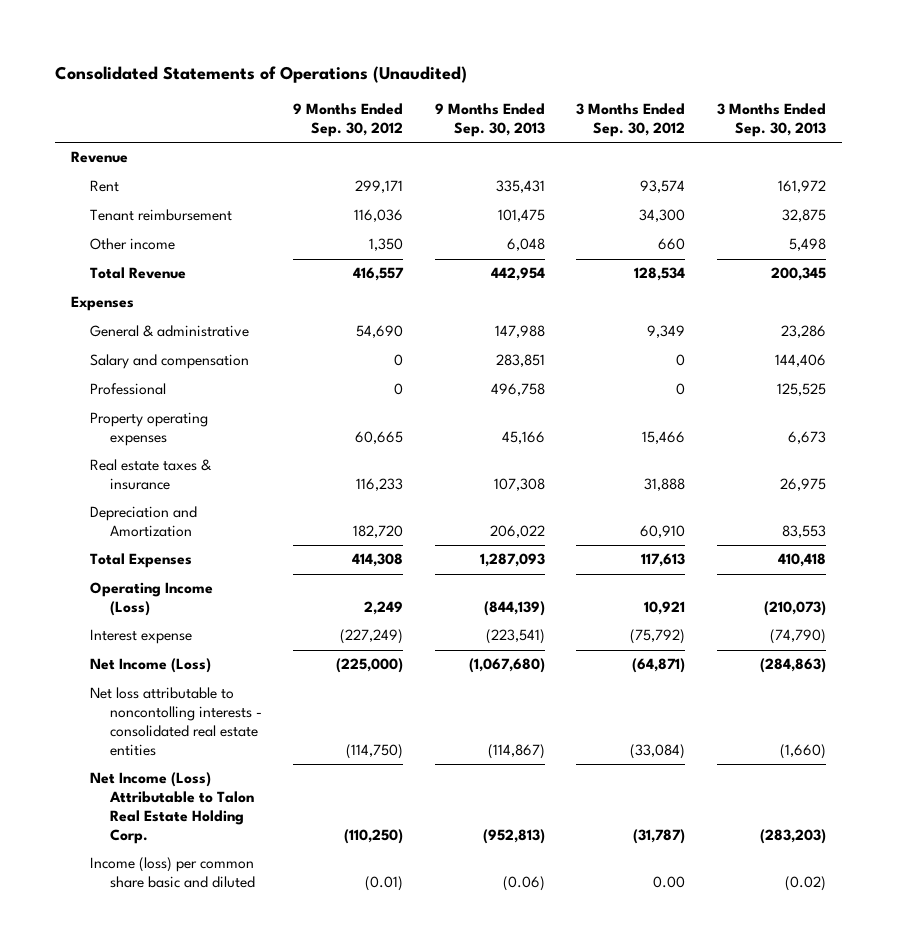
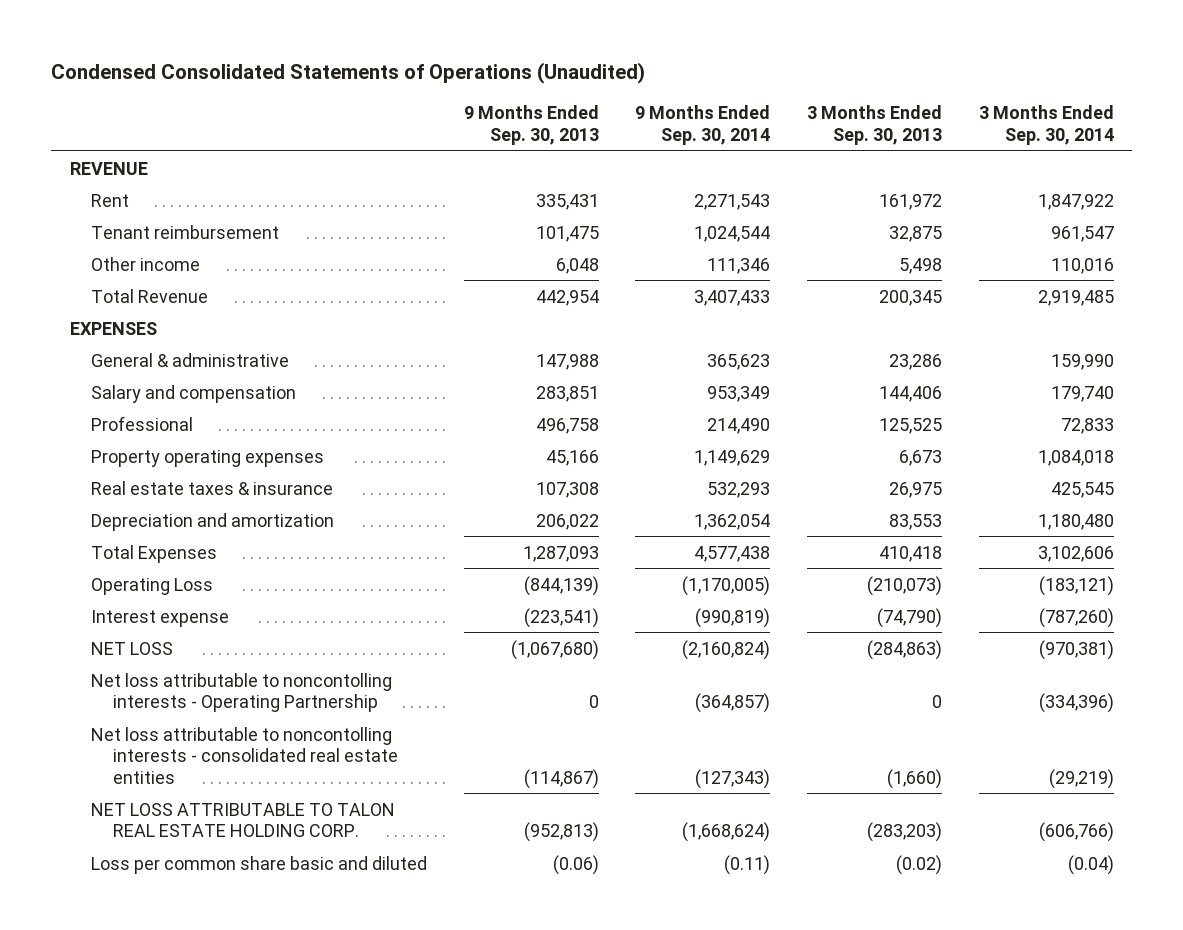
- Consolidated Statements of Operations (Unaudited)
+ Condensed Consolidated Statements of Operations (Unaudited)
- | 9 Months Ended Sep. 30, 2012 | 9 Months Ended Sep. 30, 2013 | 3 Months Ended Sep. 30, 2012 | 3 Months Ended Sep. 30, 2013
+ | 9 Months Ended Sep. 30, 2013 | 9 Months Ended Sep. 30, 2014 | 3 Months Ended Sep. 30, 2013 | 3 Months Ended Sep. 30, 2014
- Revenue
+ REVENUE
- Expenses
+ EXPENSES
- Depreciation and Amortization | 182,720 | 206,022 | 60,910 | 83,553
+ Depreciation and amortization | 206,022 | 1,362,054 | 83,553 | 1,180,480
- Operating Income (Loss) | 2,249 | (844,139) | 10,921 | (210,073)
+ Operating Loss | (844,139) | (1,170,005) | (210,073) | (183,121)
- Net Income (Loss) | (225,000) | (1,067,680) | (64,871) | (284,863)
+ NET LOSS | (1,067,680) | (2,160,824) | (284,863) | (970,381)
+ Net loss attributable to noncontolling interests - Operating Partnership | 0 | (364,857) | 0 | (334,396)
- Net Income (Loss) Attributable to Talon Real Estate Holding Corp. | (110,250) | (952,813) | (31,787) | (283,203)
- Income (loss) per common share basic and diluted | (0.01) | (0.06) | 0.00 | (0.02)
+ NET LOSS ATTRIBUTABLE TO TALON REAL ESTATE HOLDING CORP. | (952,813) | (1,668,624) | (283,203) | (606,766)
+ Loss per common share basic and diluted | (0.06) | (0.11) | (0.02) | (0.04)

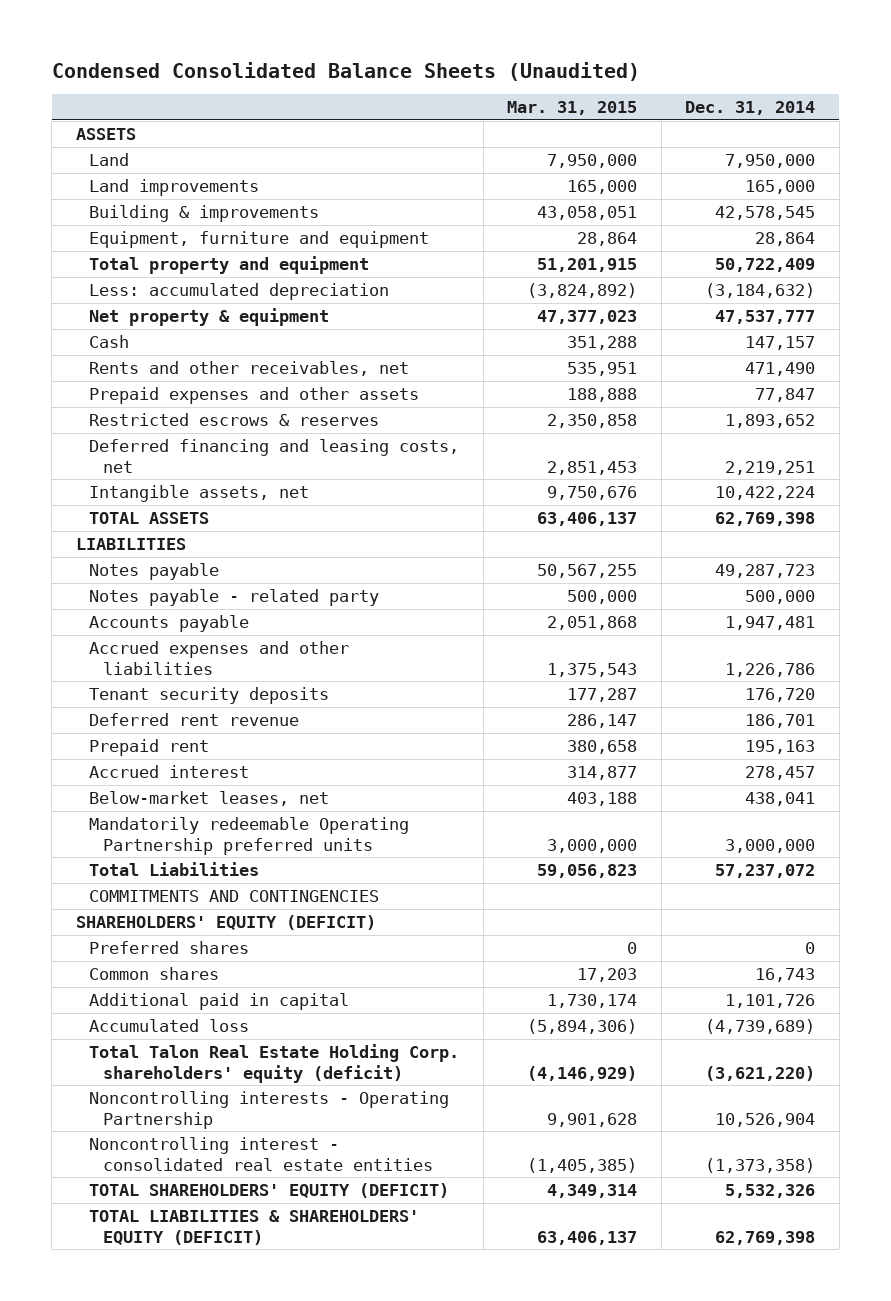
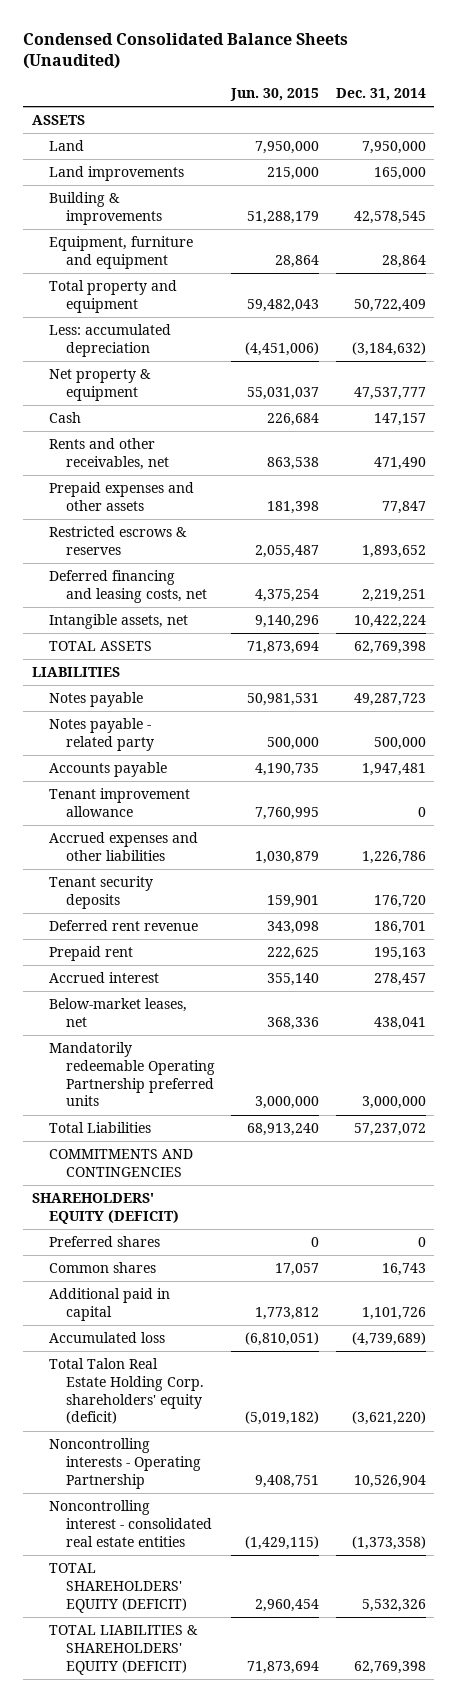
- | Mar. 31, 2015 | Dec. 31, 2014
+ | Jun. 30, 2015 | Dec. 31, 2014
+ Tenant improvement allowance | 7,760,995 | 0

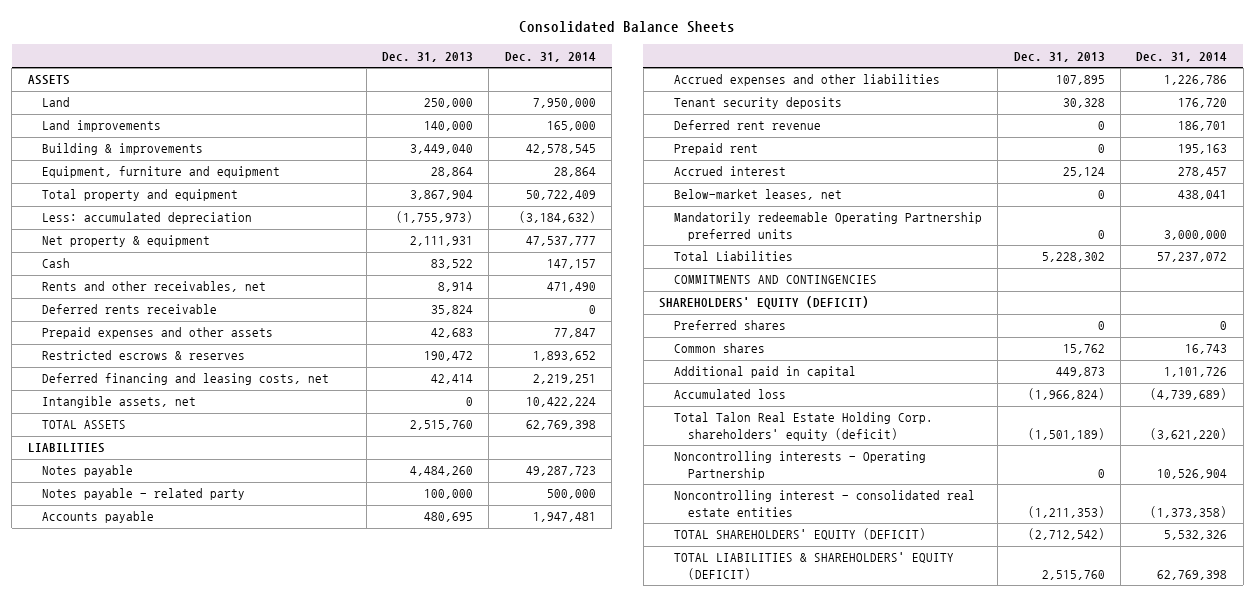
- Condensed Consolidated Balance Sheets (Unaudited)
+ Consolidated Balance Sheets
- | Jun. 30, 2015 | Dec. 31, 2014
+ | Dec. 31, 2013 | Dec. 31, 2014
+ Deferred rents receivable | 35,824 | 0
- Tenant improvement allowance | 7,760,995 | 0

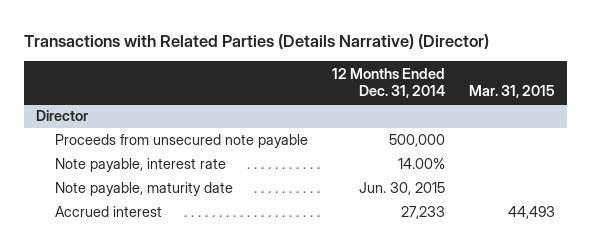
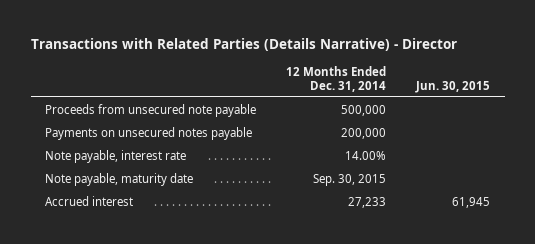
- Transactions with Related Parties (Details Narrative) (Director)
+ Transactions with Related Parties (Details Narrative) - Director
- | 12 Months Ended Dec. 31, 2014 | Mar. 31, 2015
+ | 12 Months Ended Dec. 31, 2014 | Jun. 30, 2015
- Director
+ Payments on unsecured notes payable | 200,000 |
- Note payable, maturity date | Jun. 30, 2015 |
+ Note payable, maturity date | Sep. 30, 2015 |

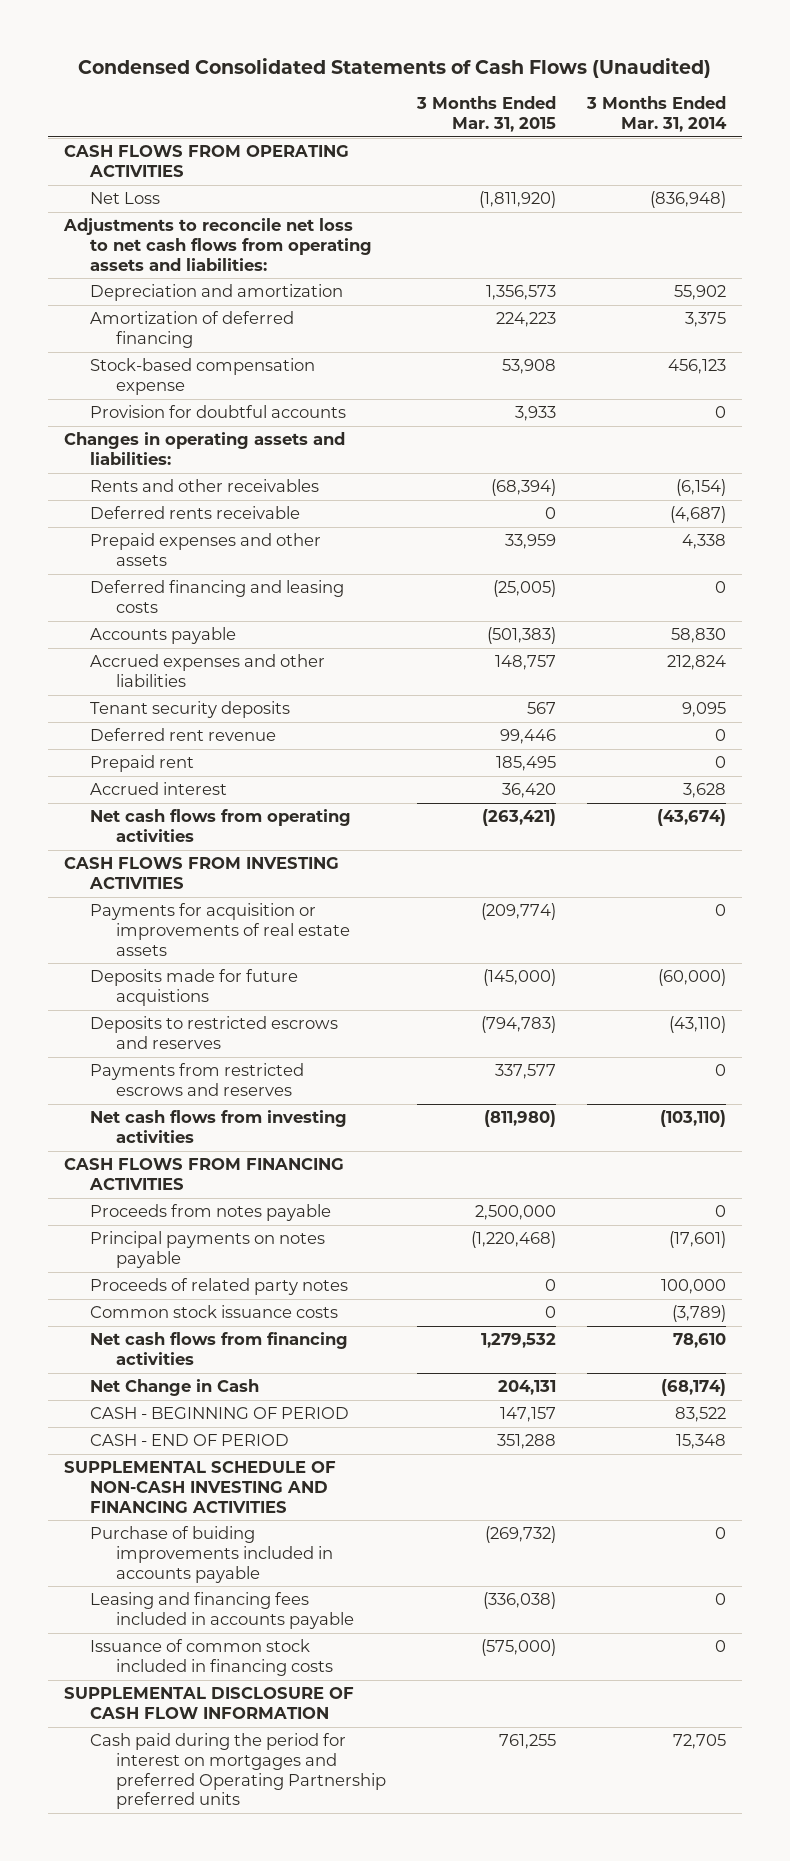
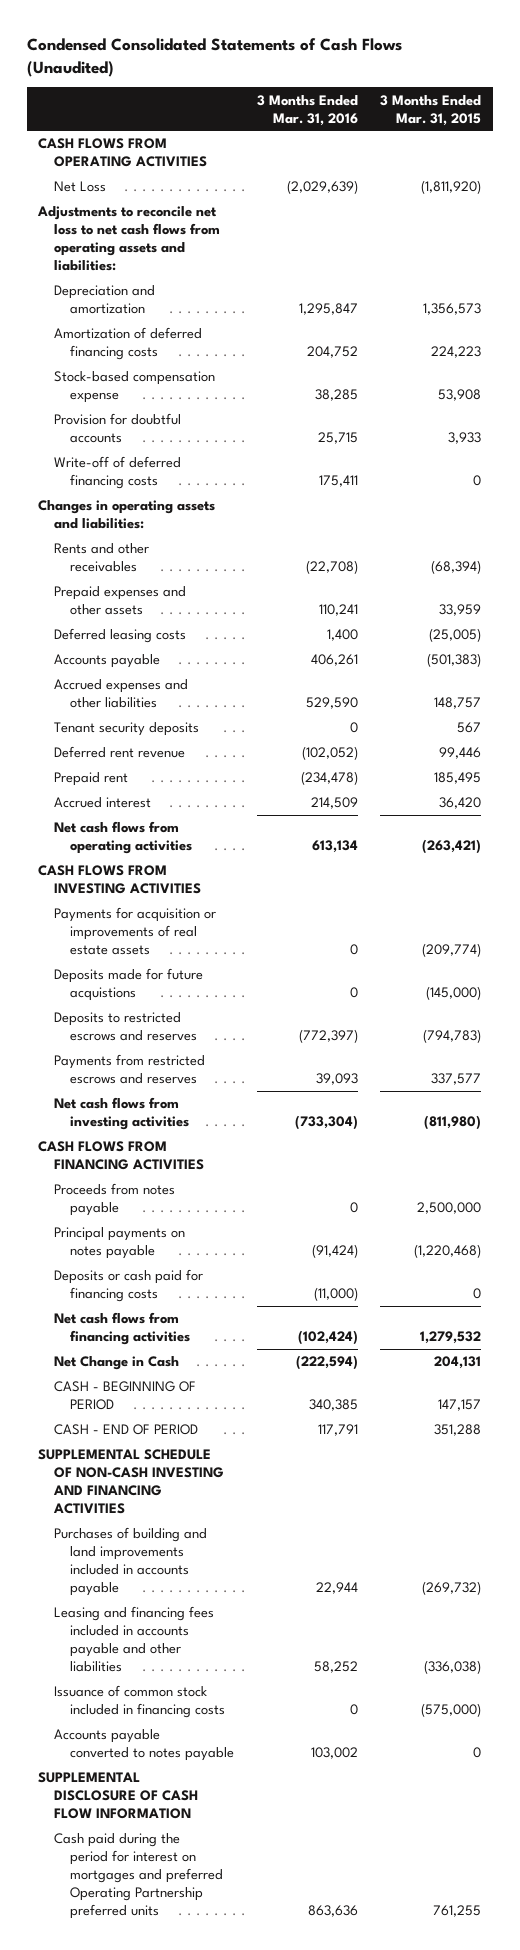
- | 3 Months Ended Mar. 31, 2015 | 3 Months Ended Mar. 31, 2014
+ | 3 Months Ended Mar. 31, 2016 | 3 Months Ended Mar. 31, 2015
- Amortization of deferred financing | 224,223 | 3,375
+ Amortization of deferred financing costs | 204,752 | 224,223
+ Write-off of deferred financing costs | 175,411 | 0
- Deferred rents receivable | 0 | (4,687)
- Deferred financing and leasing costs | (25,005) | 0
+ Deferred leasing costs | 1,400 | (25,005)
- Proceeds of related party notes | 0 | 100,000
- Common stock issuance costs | 0 | (3,789)
+ Deposits or cash paid for financing costs | (11,000) | 0
- Purchase of buiding improvements included in accounts payable | (269,732) | 0
- Leasing and financing fees included in accounts payable | (336,038) | 0
+ Purchases of building and land improvements included in accounts payable | 22,944 | (269,732)
+ Leasing and financing fees included in accounts payable and other liabilities | 58,252 | (336,038)
+ Accounts payable converted to notes payable | 103,002 | 0

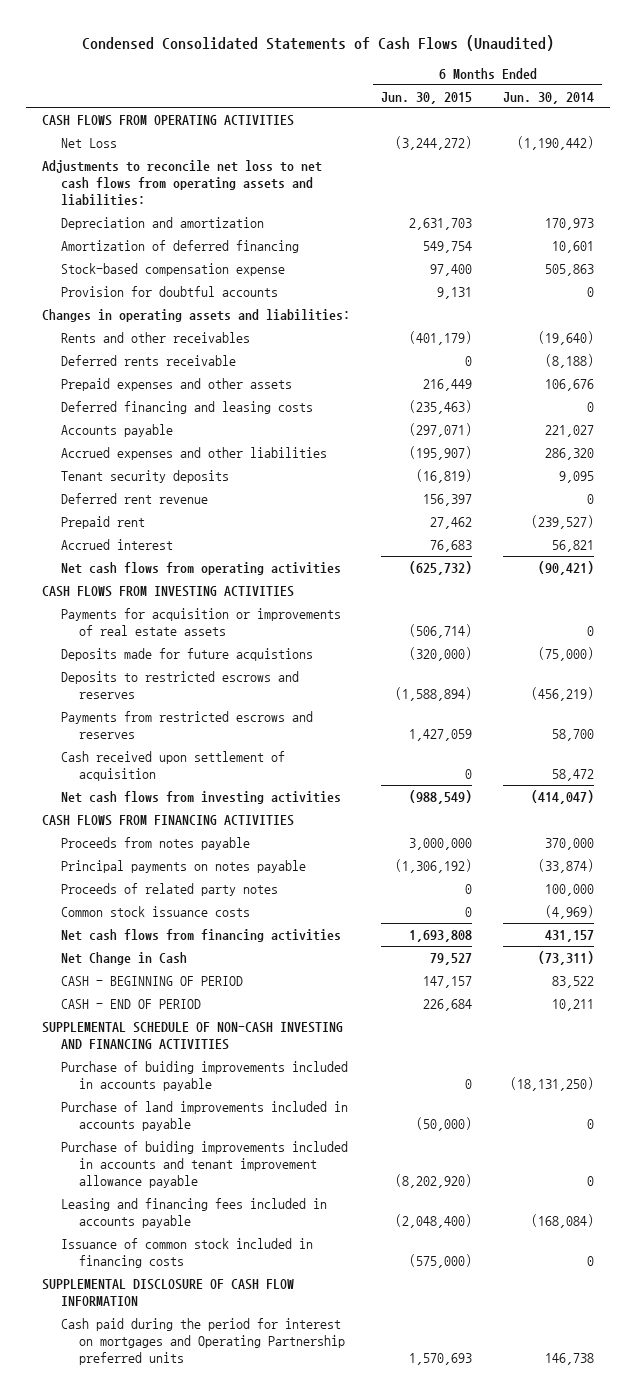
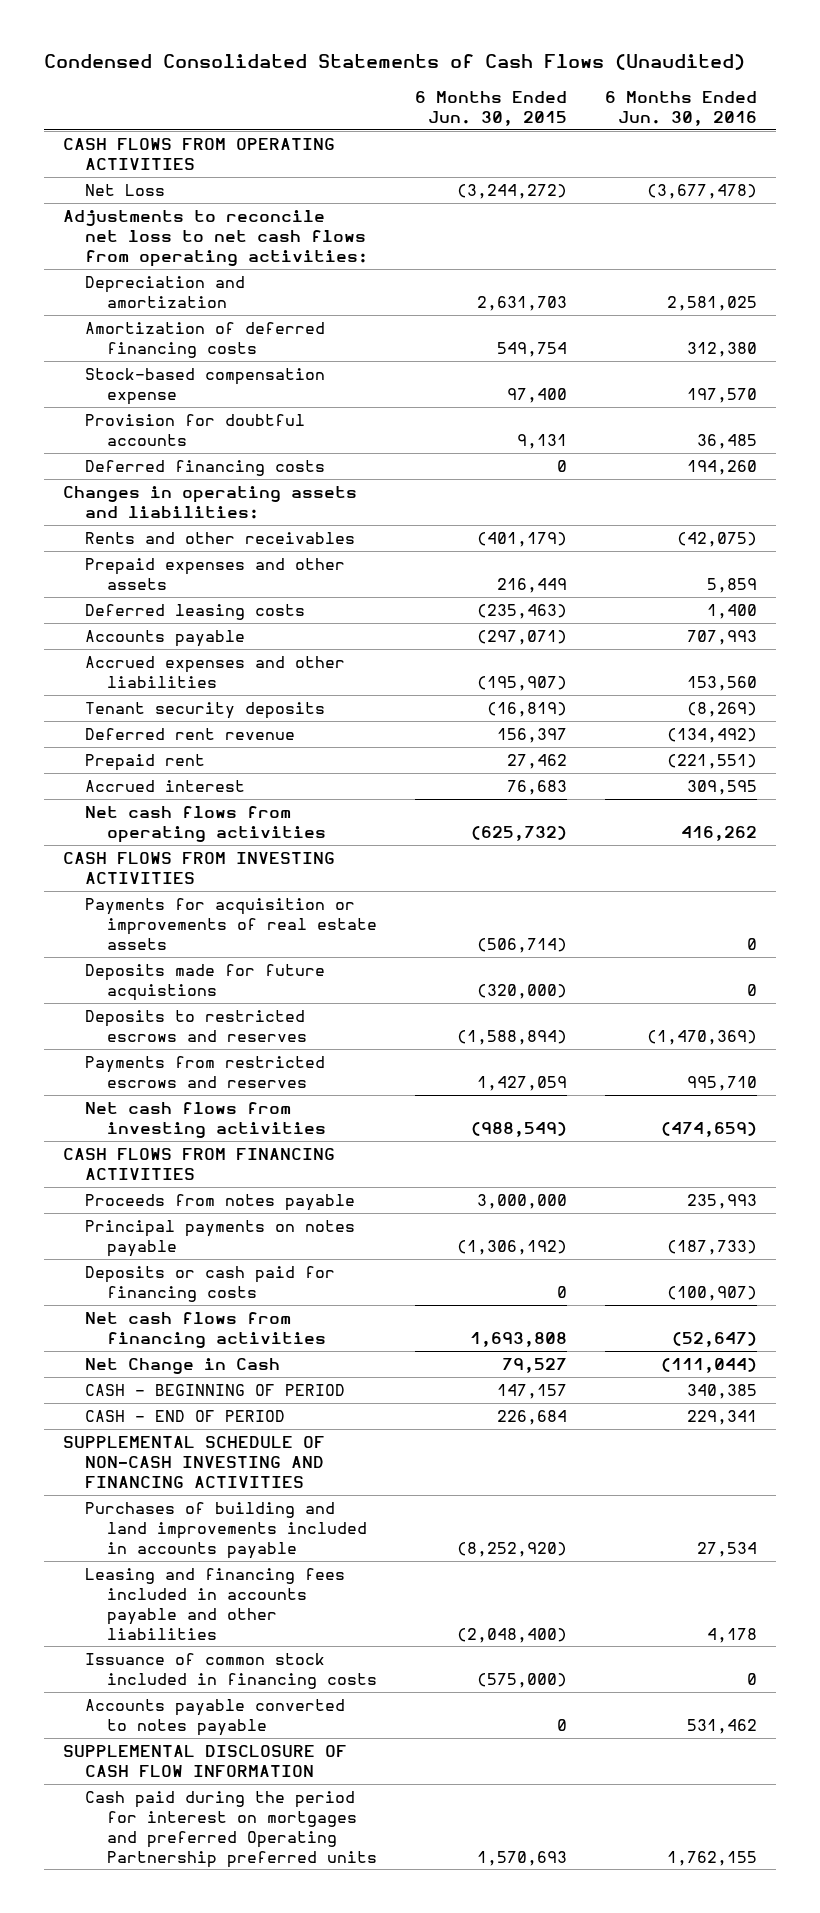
- | 6 Months Ended Jun. 30, 2015 | 6 Months Ended Jun. 30, 2014
+ | 6 Months Ended Jun. 30, 2015 | 6 Months Ended Jun. 30, 2016
- Adjustments to reconcile net loss to net cash flows from operating assets and liabilities:
+ Adjustments to reconcile net loss to net cash flows from operating activities:
- Amortization of deferred financing | 549,754 | 10,601
+ Amortization of deferred financing costs | 549,754 | 312,380
+ Deferred financing costs | 0 | 194,260
- Deferred rents receivable | 0 | (8,188)
- Deferred financing and leasing costs | (235,463) | 0
+ Deferred leasing costs | (235,463) | 1,400
- Cash received upon settlement of acquisition | 0 | 58,472
- Proceeds of related party notes | 0 | 100,000
- Common stock issuance costs | 0 | (4,969)
+ Deposits or cash paid for financing costs | 0 | (100,907)
- Purchase of buiding improvements included in accounts payable | 0 | (18,131,250)
- Purchase of land improvements included in accounts payable | (50,000) | 0
- Purchase of buiding improvements included in accounts and tenant improvement allowance payable | (8,202,920) | 0
- Leasing and financing fees included in accounts payable | (2,048,400) | (168,084)
+ Purchases of building and land improvements included in accounts payable | (8,252,920) | 27,534
+ Leasing and financing fees included in accounts payable and other liabilities | (2,048,400) | 4,178
+ Accounts payable converted to notes payable | 0 | 531,462
- Cash paid during the period for interest on mortgages and Operating Partnership preferred units | 1,570,693 | 146,738
+ Cash paid during the period for interest on mortgages and preferred Operating Partnership preferred units | 1,570,693 | 1,762,155

